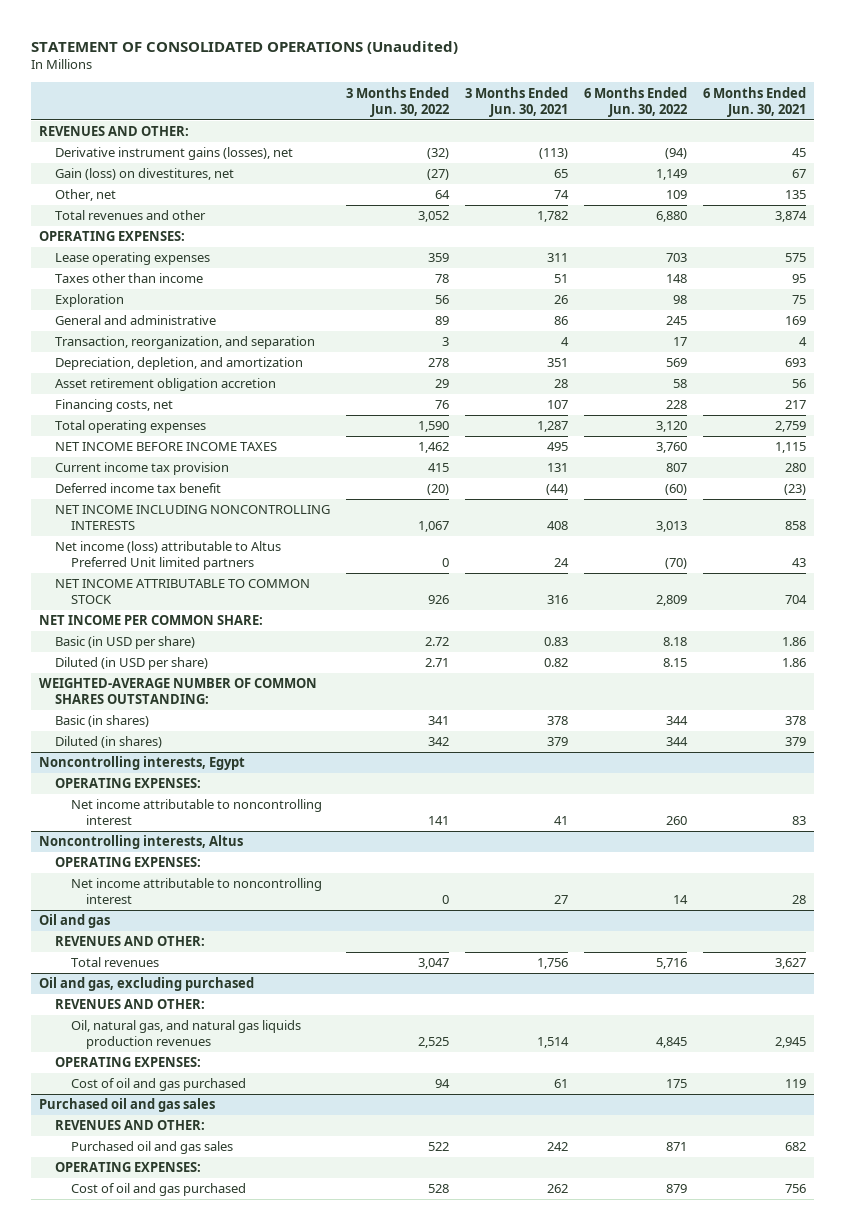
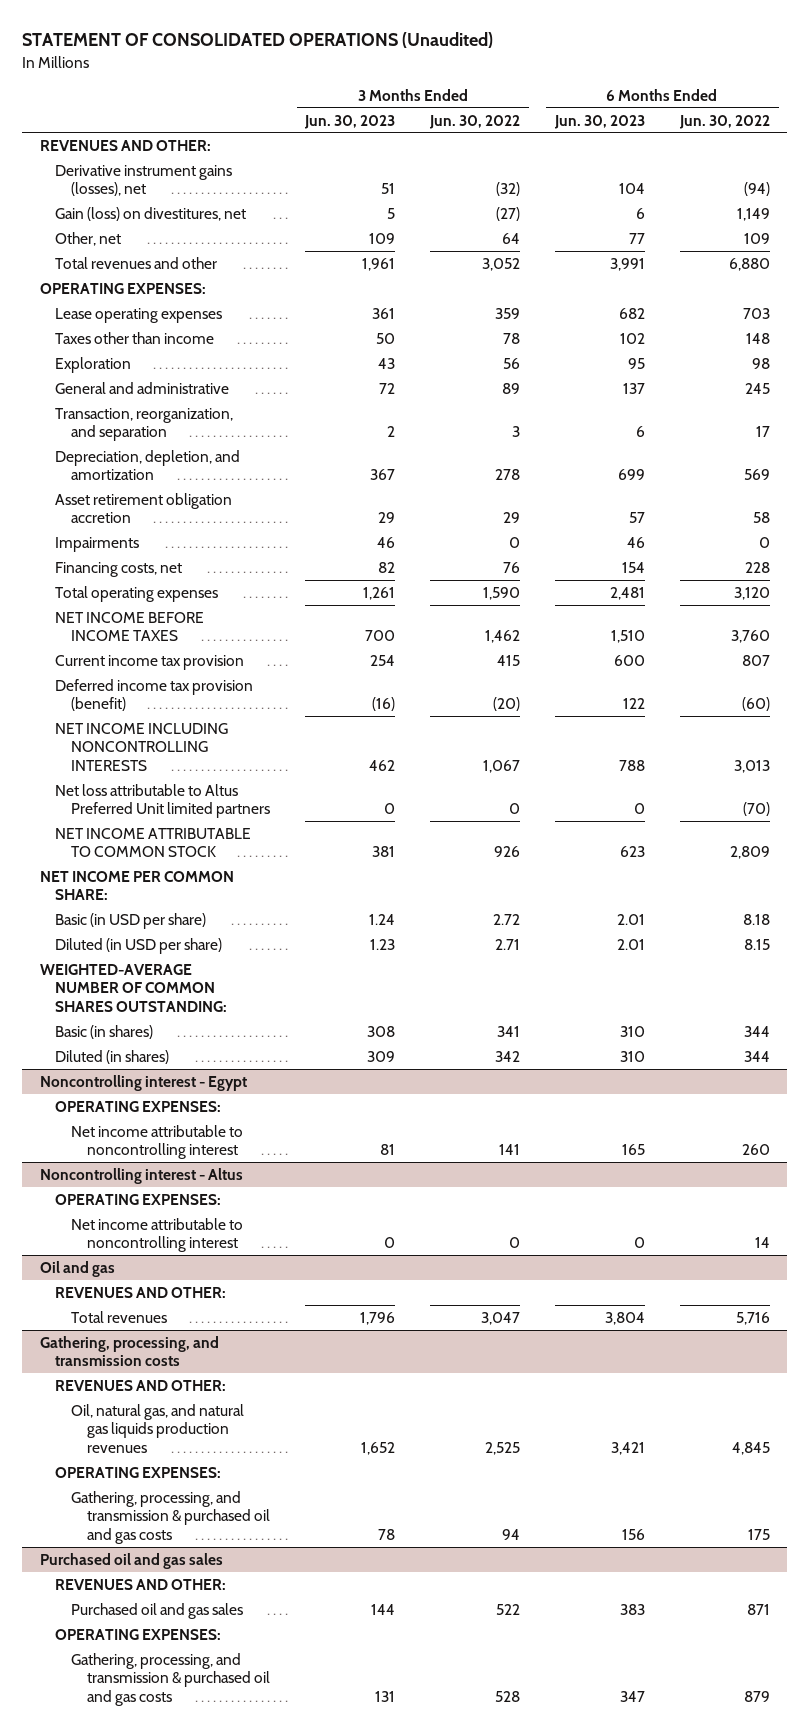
- | 3 Months Ended Jun. 30, 2022 | 3 Months Ended Jun. 30, 2021 | 6 Months Ended Jun. 30, 2022 | 6 Months Ended Jun. 30, 2021
+ | 3 Months Ended Jun. 30, 2023 | 3 Months Ended Jun. 30, 2022 | 6 Months Ended Jun. 30, 2023 | 6 Months Ended Jun. 30, 2022
+ Impairments | 46 | 0 | 46 | 0
- Deferred income tax benefit | (20) | (44) | (60) | (23)
+ Deferred income tax provision (benefit) | (16) | (20) | 122 | (60)
- Net income (loss) attributable to Altus Preferred Unit limited partners | 0 | 24 | (70) | 43
+ Net loss attributable to Altus Preferred Unit limited partners | 0 | 0 | 0 | (70)
- Noncontrolling interests, Egypt
+ Noncontrolling interest - Egypt
- Noncontrolling interests, Altus
+ Noncontrolling interest - Altus
- Oil and gas, excluding purchased
+ Gathering, processing, and transmission costs
- Cost of oil and gas purchased | 94 | 61 | 175 | 119
+ Gathering, processing, and transmission & purchased oil and gas costs | 78 | 94 | 156 | 175
@ Purchased oil and gas sales
- Cost of oil and gas purchased | 528 | 262 | 879 | 756
+ Gathering, processing, and transmission & purchased oil and gas costs | 131 | 528 | 347 | 879

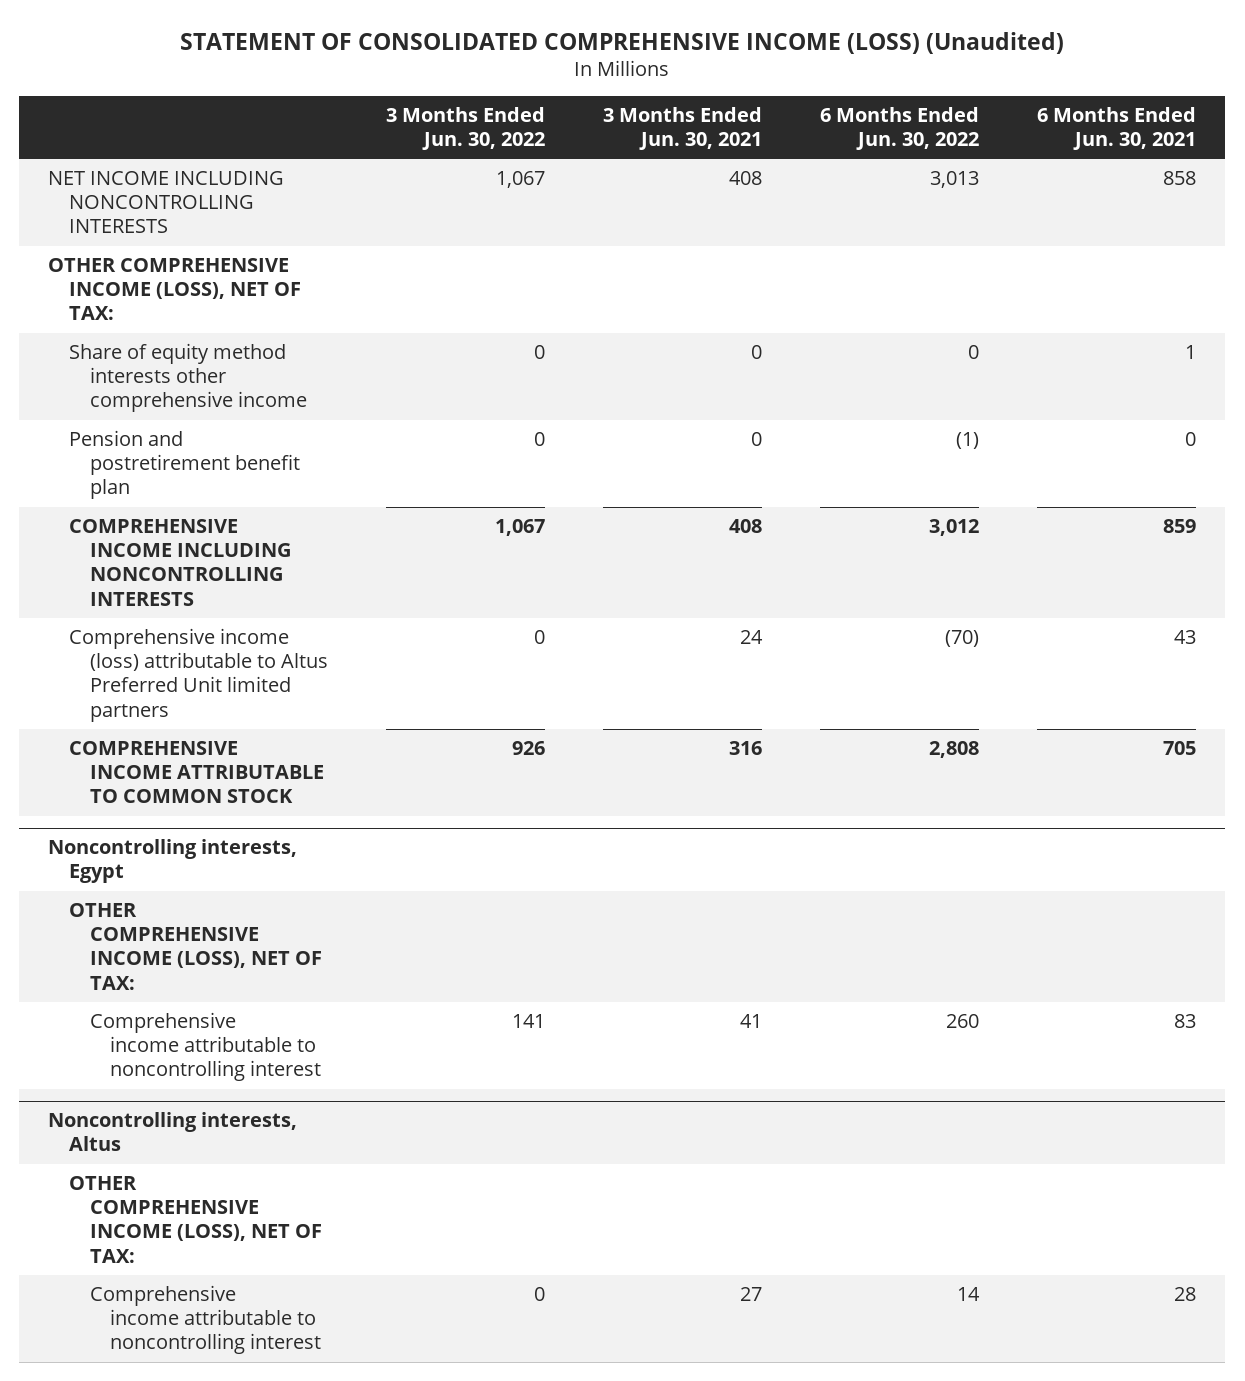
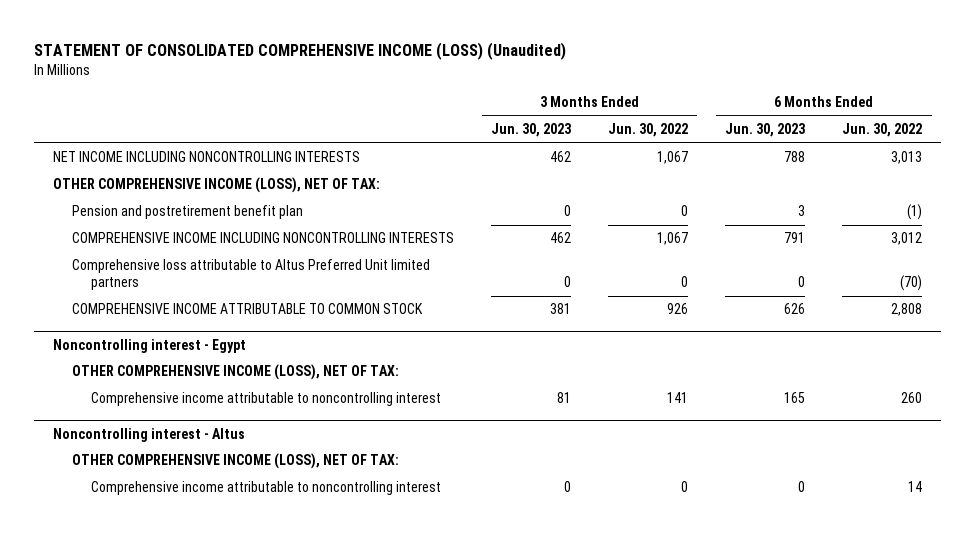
- | 3 Months Ended Jun. 30, 2022 | 3 Months Ended Jun. 30, 2021 | 6 Months Ended Jun. 30, 2022 | 6 Months Ended Jun. 30, 2021
+ | 3 Months Ended Jun. 30, 2023 | 3 Months Ended Jun. 30, 2022 | 6 Months Ended Jun. 30, 2023 | 6 Months Ended Jun. 30, 2022
- Share of equity method interests other comprehensive income | 0 | 0 | 0 | 1
- Comprehensive income (loss) attributable to Altus Preferred Unit limited partners | 0 | 24 | (70) | 43
+ Comprehensive loss attributable to Altus Preferred Unit limited partners | 0 | 0 | 0 | (70)
- Noncontrolling interests, Egypt
+ Noncontrolling interest - Egypt
- Noncontrolling interests, Altus
+ Noncontrolling interest - Altus

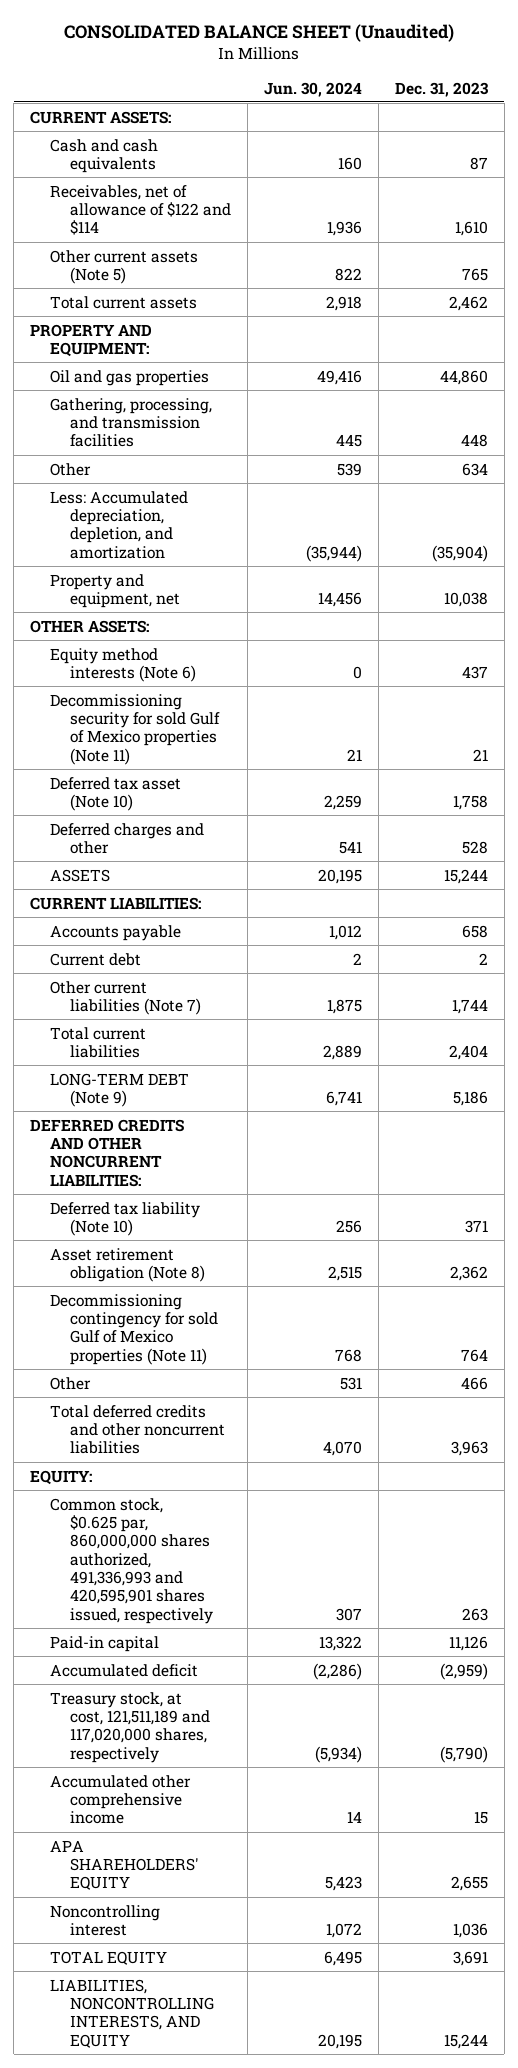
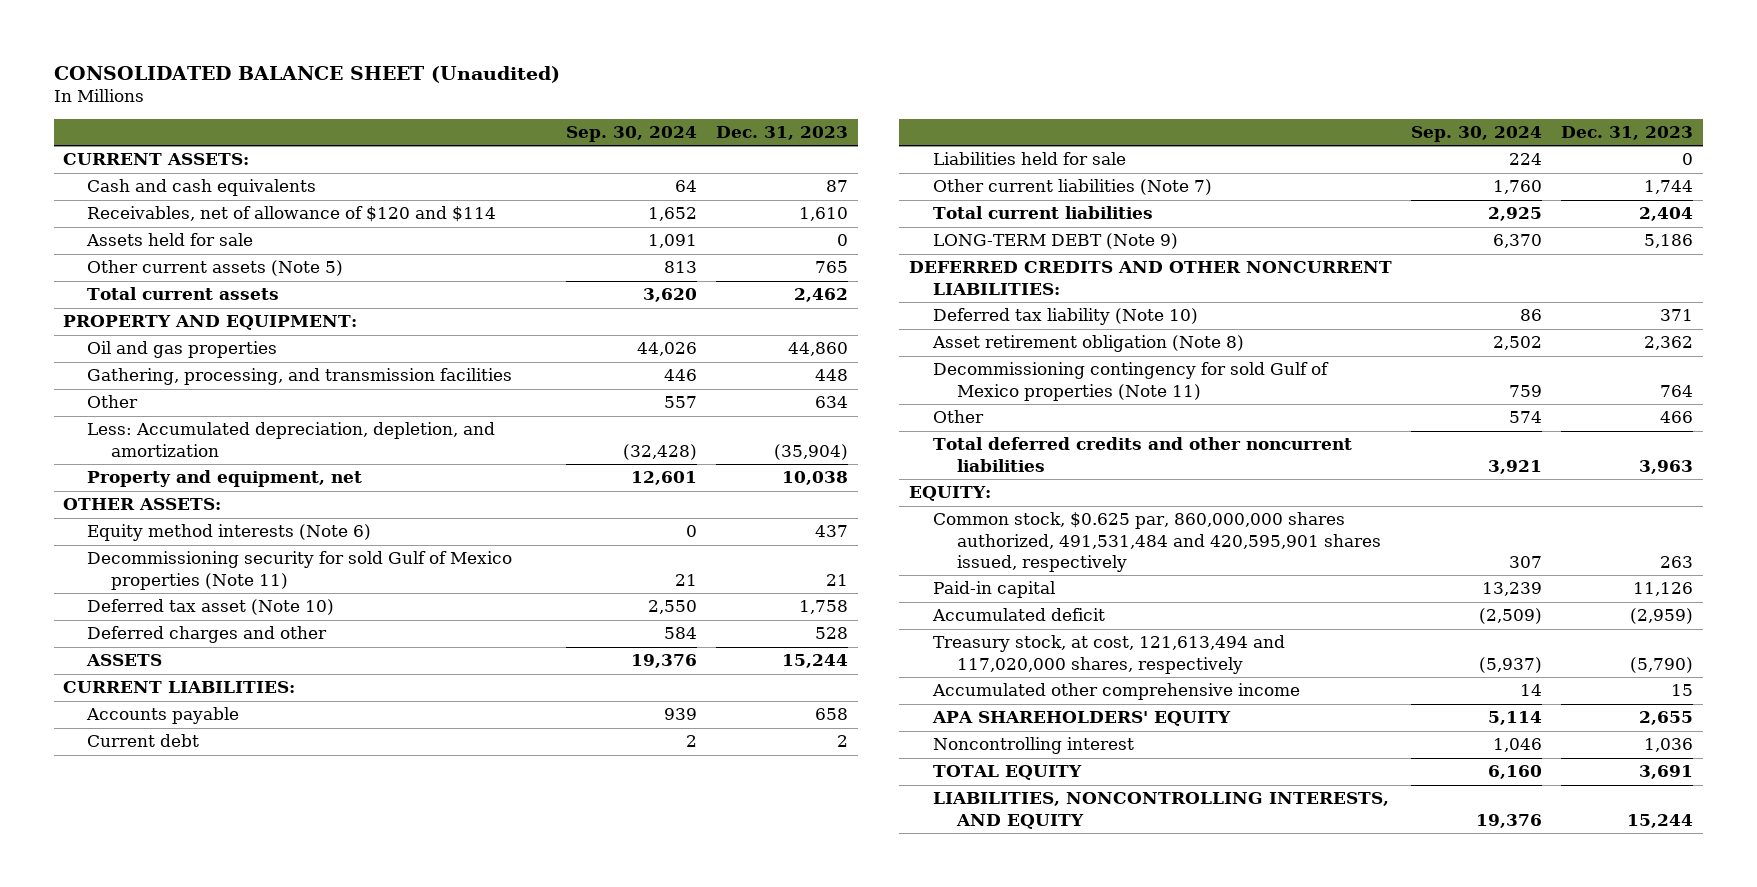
- | Jun. 30, 2024 | Dec. 31, 2023
+ | Sep. 30, 2024 | Dec. 31, 2023
- Receivables, net of allowance of $122 and $114 | 1,936 | 1,610
+ Receivables, net of allowance of $120 and $114 | 1,652 | 1,610
+ Assets held for sale | 1,091 | 0
+ Liabilities held for sale | 224 | 0
- Common stock, $0.625 par, 860,000,000 shares authorized, 491,336,993 and 420,595,901 shares issued, respectively | 307 | 263
+ Common stock, $0.625 par, 860,000,000 shares authorized, 491,531,484 and 420,595,901 shares issued, respectively | 307 | 263
- Treasury stock, at cost, 121,511,189 and 117,020,000 shares, respectively | (5,934) | (5,790)
+ Treasury stock, at cost, 121,613,494 and 117,020,000 shares, respectively | (5,937) | (5,790)

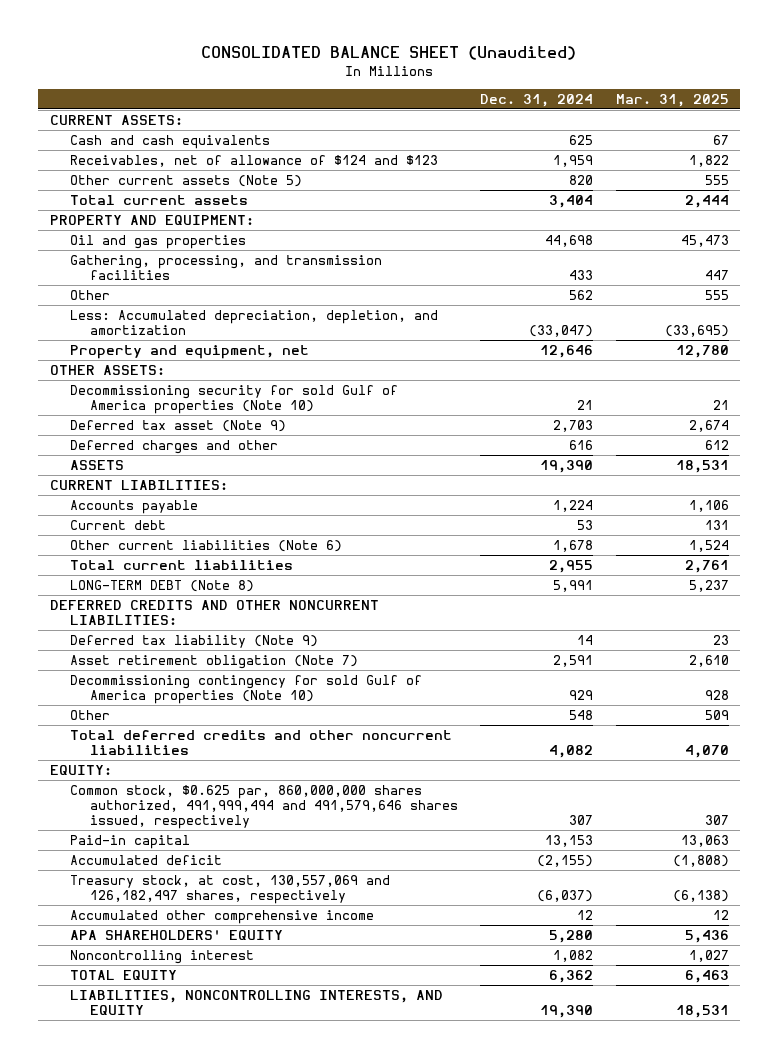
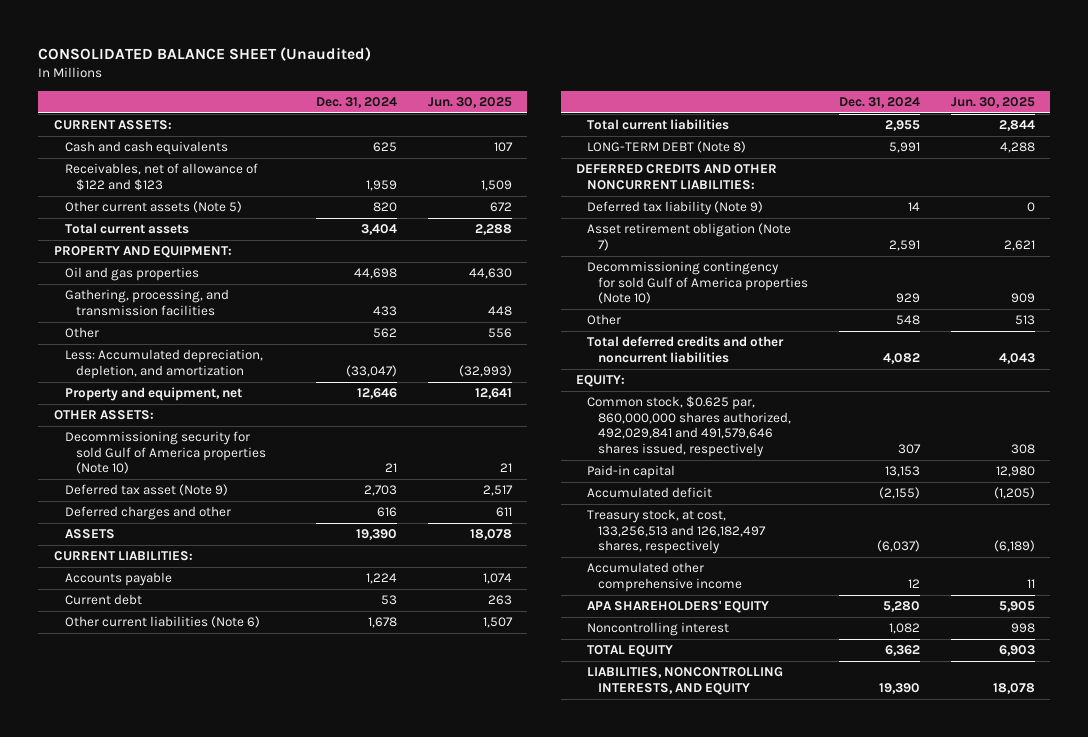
- | Dec. 31, 2024 | Mar. 31, 2025
+ | Dec. 31, 2024 | Jun. 30, 2025
- Receivables, net of allowance of $124 and $123 | 1,959 | 1,822
+ Receivables, net of allowance of $122 and $123 | 1,959 | 1,509
- Common stock, $0.625 par, 860,000,000 shares authorized, 491,999,494 and 491,579,646 shares issued, respectively | 307 | 307
+ Common stock, $0.625 par, 860,000,000 shares authorized, 492,029,841 and 491,579,646 shares issued, respectively | 307 | 308
- Treasury stock, at cost, 130,557,069 and 126,182,497 shares, respectively | (6,037) | (6,138)
+ Treasury stock, at cost, 133,256,513 and 126,182,497 shares, respectively | (6,037) | (6,189)

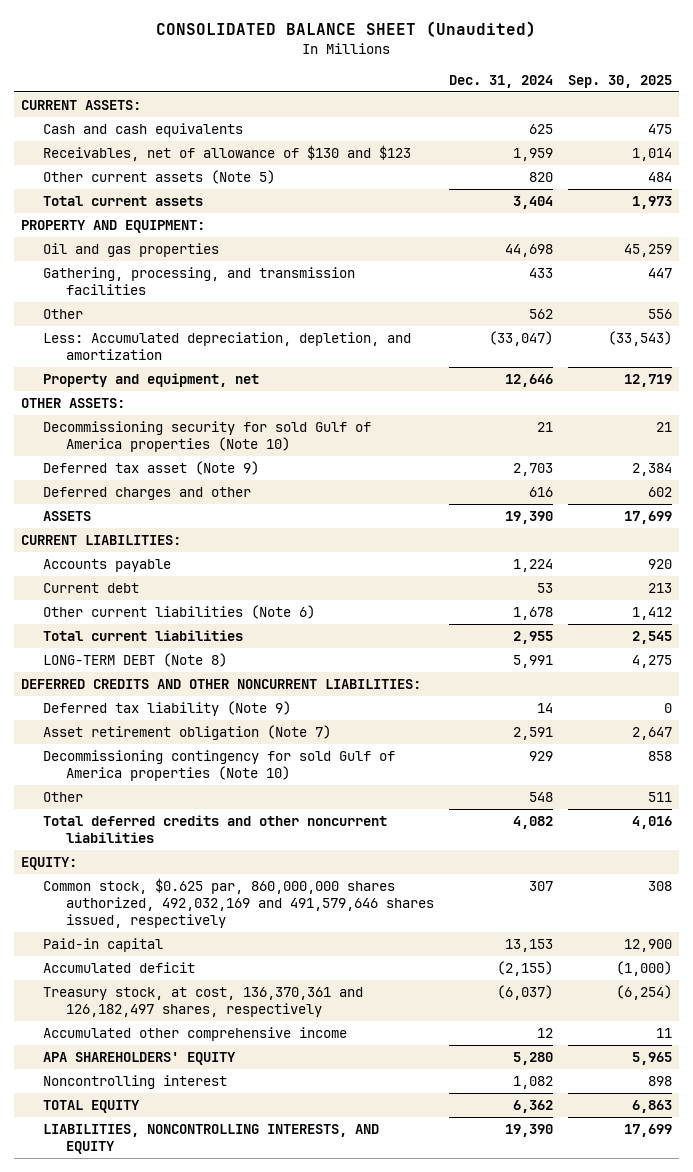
- | Dec. 31, 2024 | Jun. 30, 2025
+ | Dec. 31, 2024 | Sep. 30, 2025
- Receivables, net of allowance of $122 and $123 | 1,959 | 1,509
+ Receivables, net of allowance of $130 and $123 | 1,959 | 1,014
- Common stock, $0.625 par, 860,000,000 shares authorized, 492,029,841 and 491,579,646 shares issued, respectively | 307 | 308
+ Common stock, $0.625 par, 860,000,000 shares authorized, 492,032,169 and 491,579,646 shares issued, respectively | 307 | 308
- Treasury stock, at cost, 133,256,513 and 126,182,497 shares, respectively | (6,037) | (6,189)
+ Treasury stock, at cost, 136,370,361 and 126,182,497 shares, respectively | (6,037) | (6,254)

